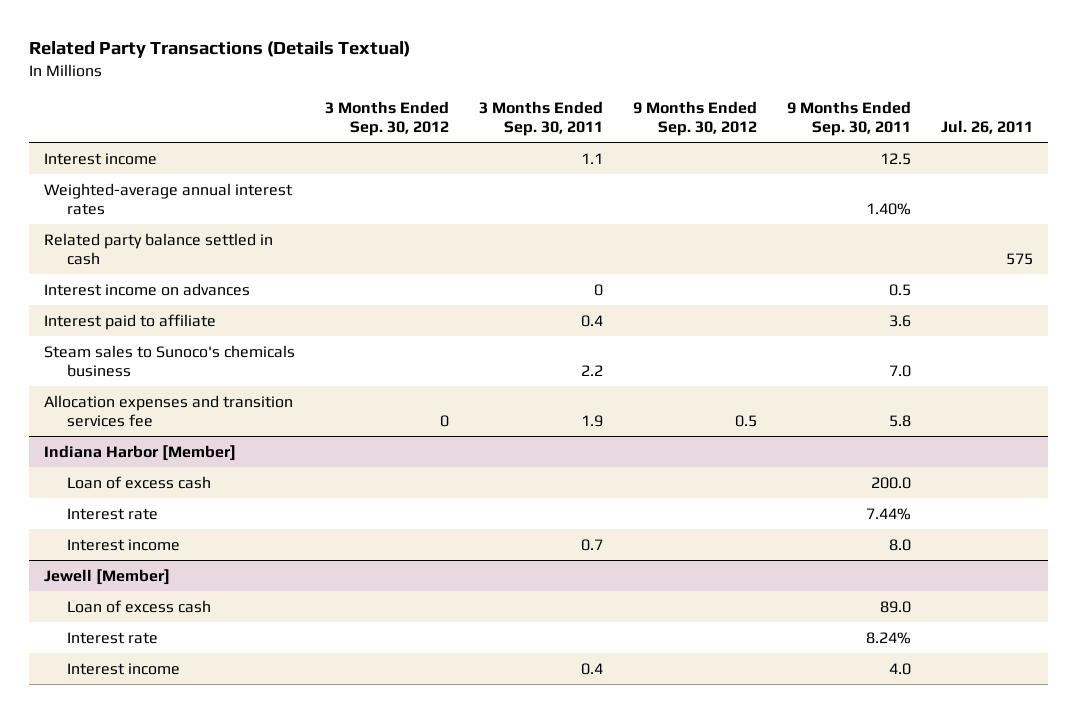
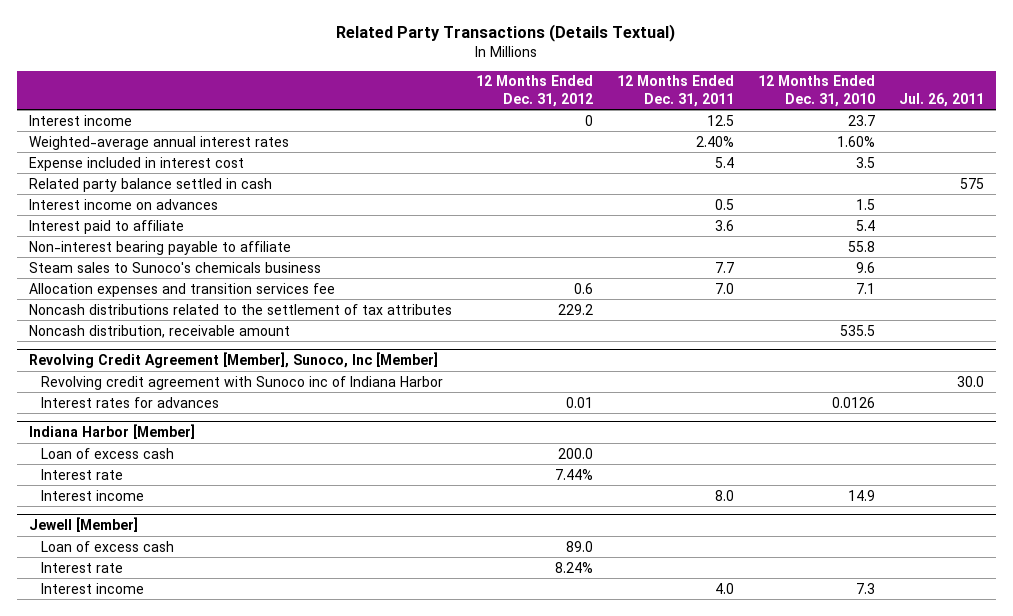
- | 3 Months Ended Sep. 30, 2012 | 3 Months Ended Sep. 30, 2011 | 9 Months Ended Sep. 30, 2012 | 9 Months Ended Sep. 30, 2011 | Jul. 26, 2011
+ | 12 Months Ended Dec. 31, 2012 | 12 Months Ended Dec. 31, 2011 | 12 Months Ended Dec. 31, 2010 | Jul. 26, 2011
+ Expense included in interest cost | | 5.4 | 3.5 |
+ Non-interest bearing payable to affiliate | | | 55.8 |
+ Noncash distributions related to the settlement of tax attributes | 229.2 | | |
+ Noncash distribution, receivable amount | | | 535.5 |
+ Revolving Credit Agreement [Member], Sunoco, Inc [Member]
+ Revolving credit agreement with Sunoco inc of Indiana Harbor | | | | 30.0
+ Interest rates for advances | 0.01 | | 0.0126 |

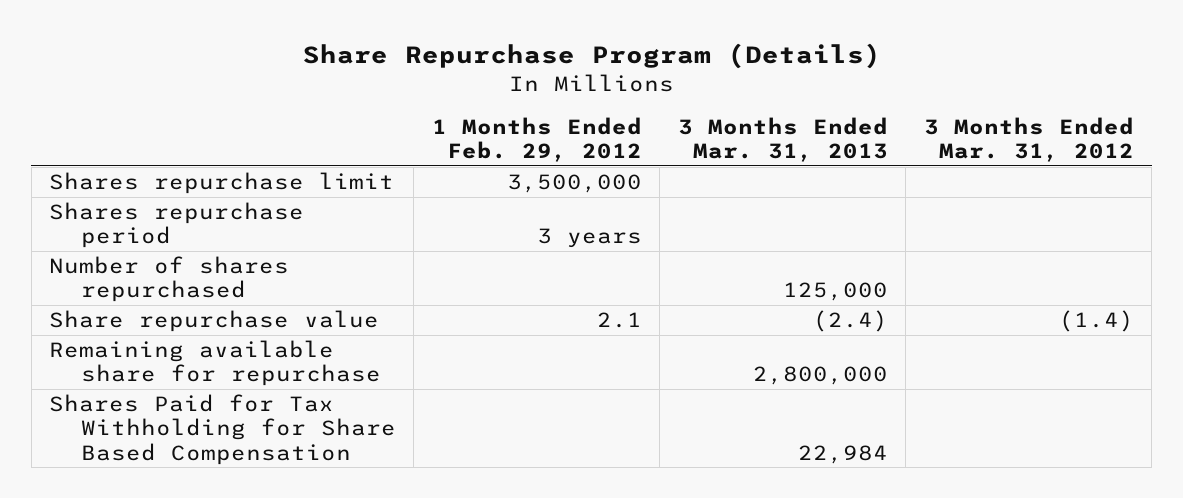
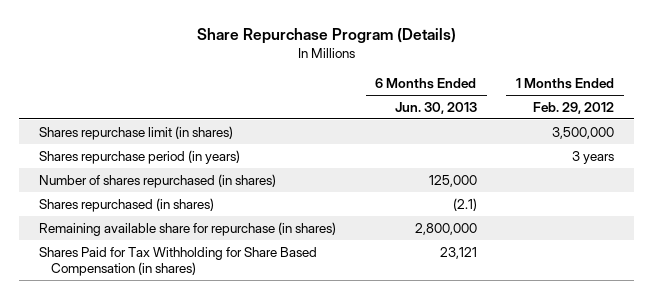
- | 1 Months Ended Feb. 29, 2012 | 3 Months Ended Mar. 31, 2013 | 3 Months Ended Mar. 31, 2012
+ | 6 Months Ended Jun. 30, 2013 | 1 Months Ended Feb. 29, 2012
- Shares repurchase limit | 3,500,000 | |
- Shares repurchase period | 3 years | |
- Number of shares repurchased | | 125,000 |
- Share repurchase value | 2.1 | (2.4) | (1.4)
- Remaining available share for repurchase | | 2,800,000 |
- Shares Paid for Tax Withholding for Share Based Compensation | | 22,984 |
+ Shares repurchase limit (in shares) | | 3,500,000
+ Shares repurchase period (in years) | | 3 years
+ Number of shares repurchased (in shares) | 125,000 |
+ Shares repurchased (in shares) | (2.1) |
+ Remaining available share for repurchase (in shares) | 2,800,000 |
+ Shares Paid for Tax Withholding for Share Based Compensation (in shares) | 23,121 |

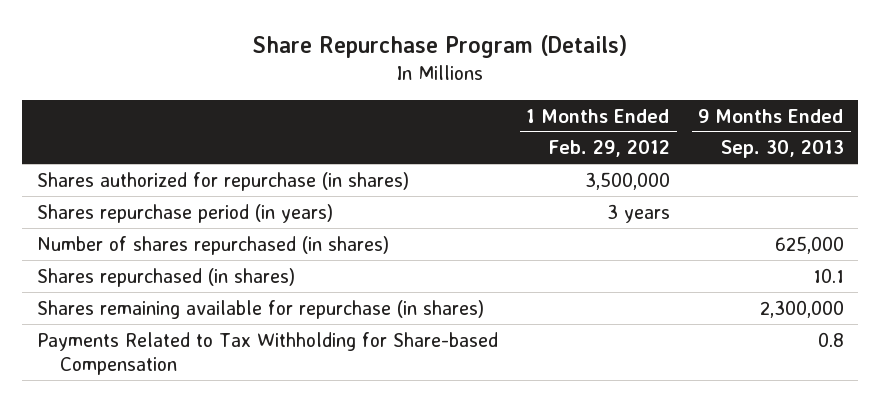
- | 6 Months Ended Jun. 30, 2013 | 1 Months Ended Feb. 29, 2012
+ | 1 Months Ended Feb. 29, 2012 | 9 Months Ended Sep. 30, 2013
- Shares repurchase limit (in shares) | | 3,500,000
+ Shares authorized for repurchase (in shares) | 3,500,000 |
- Remaining available share for repurchase (in shares) | 2,800,000 |
- Shares Paid for Tax Withholding for Share Based Compensation (in shares) | 23,121 |
+ Shares remaining available for repurchase (in shares) | | 2,300,000
+ Payments Related to Tax Withholding for Share-based Compensation | | 0.8

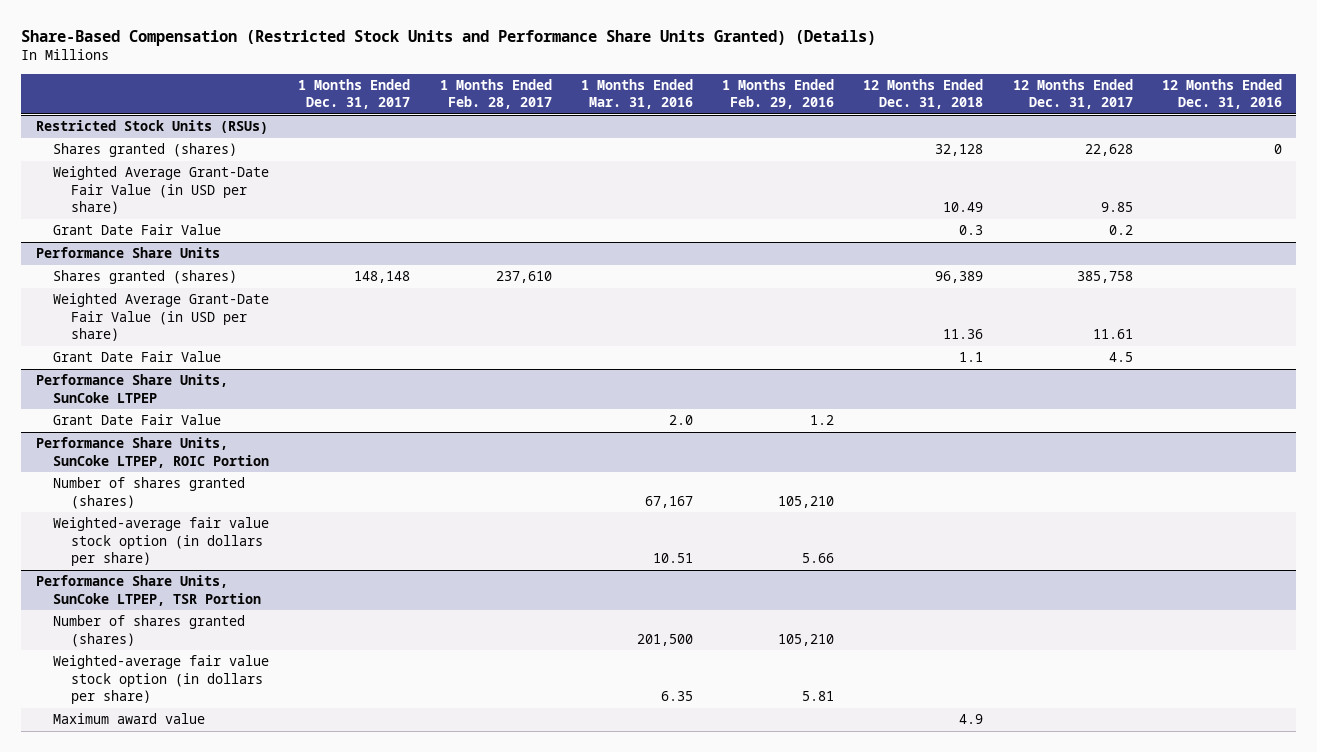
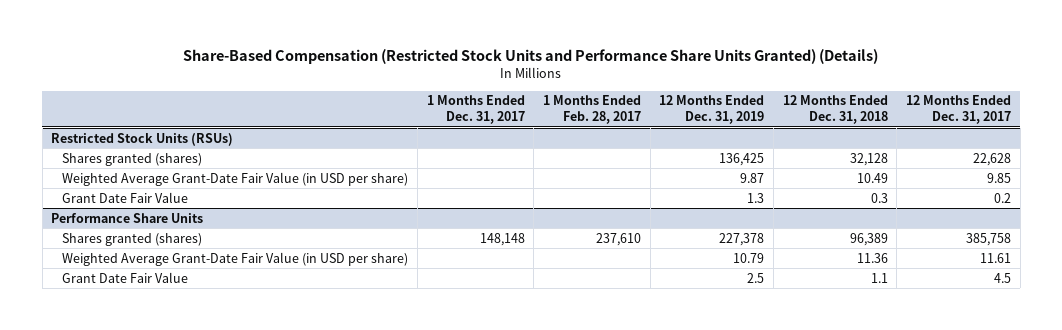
- | 1 Months Ended Dec. 31, 2017 | 1 Months Ended Feb. 28, 2017 | 1 Months Ended Mar. 31, 2016 | 1 Months Ended Feb. 29, 2016 | 12 Months Ended Dec. 31, 2018 | 12 Months Ended Dec. 31, 2017 | 12 Months Ended Dec. 31, 2016
+ | 1 Months Ended Dec. 31, 2017 | 1 Months Ended Feb. 28, 2017 | 12 Months Ended Dec. 31, 2019 | 12 Months Ended Dec. 31, 2018 | 12 Months Ended Dec. 31, 2017
- Performance Share Units, SunCoke LTPEP
- Grant Date Fair Value | | | 2.0 | 1.2 | | |
- Performance Share Units, SunCoke LTPEP, ROIC Portion
- Number of shares granted (shares) | | | 67,167 | 105,210 | | |
- Weighted-average fair value stock option (in dollars per share) | | | 10.51 | 5.66 | | |
- Performance Share Units, SunCoke LTPEP, TSR Portion
- Number of shares granted (shares) | | | 201,500 | 105,210 | | |
- Weighted-average fair value stock option (in dollars per share) | | | 6.35 | 5.81 | | |
- Maximum award value | | | | | 4.9 | |

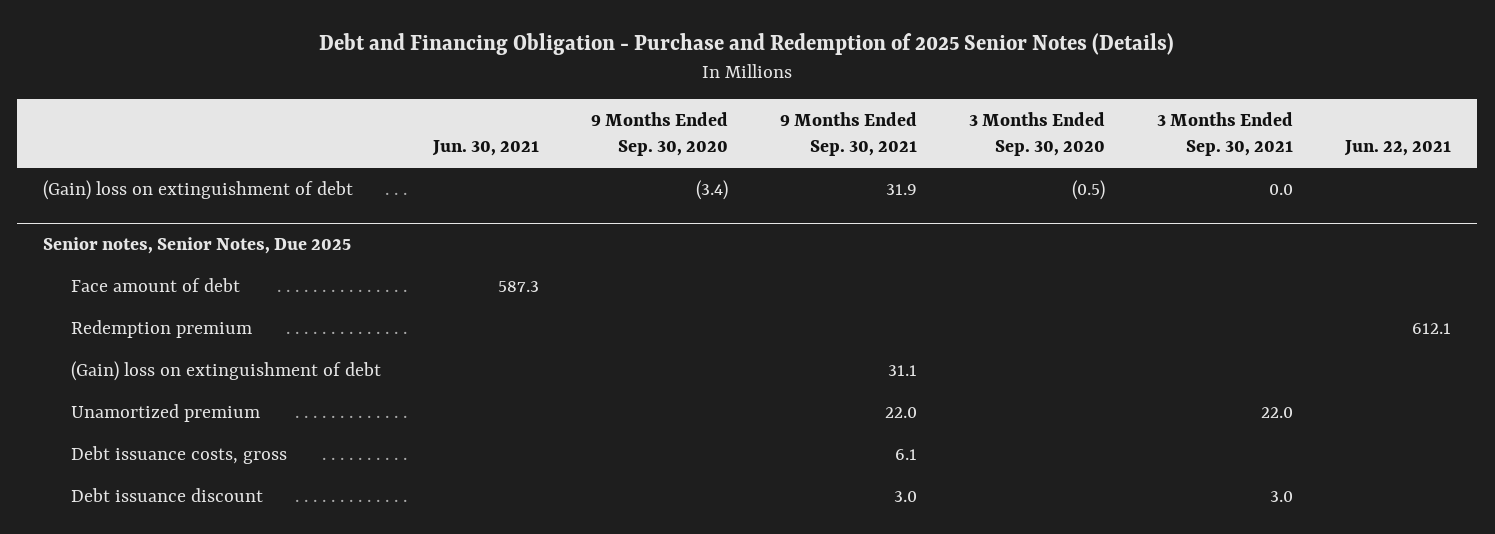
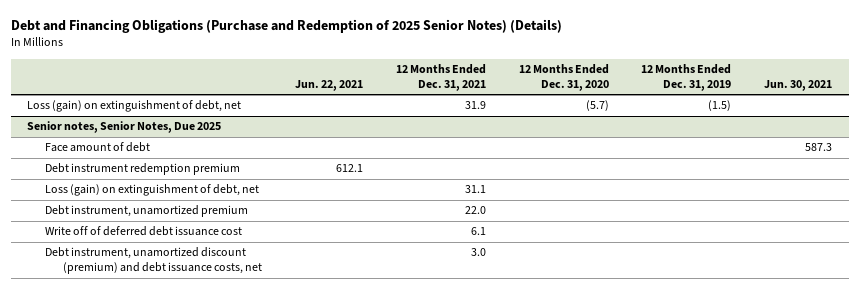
- Debt and Financing Obligation - Purchase and Redemption of 2025 Senior Notes (Details)
+ Debt and Financing Obligations (Purchase and Redemption of 2025 Senior Notes) (Details)
- | Jun. 30, 2021 | 9 Months Ended Sep. 30, 2020 | 9 Months Ended Sep. 30, 2021 | 3 Months Ended Sep. 30, 2020 | 3 Months Ended Sep. 30, 2021 | Jun. 22, 2021
+ | Jun. 22, 2021 | 12 Months Ended Dec. 31, 2021 | 12 Months Ended Dec. 31, 2020 | 12 Months Ended Dec. 31, 2019 | Jun. 30, 2021
- (Gain) loss on extinguishment of debt | | (3.4) | 31.9 | (0.5) | 0.0 |
+ Loss (gain) on extinguishment of debt, net | | 31.9 | (5.7) | (1.5) |
@ Senior notes, Senior Notes, Due 2025
- Redemption premium | | | | | | 612.1
- (Gain) loss on extinguishment of debt | | | 31.1 | | |
- Unamortized premium | | | 22.0 | | 22.0 |
- Debt issuance costs, gross | | | 6.1 | | |
- Debt issuance discount | | | 3.0 | | 3.0 |
+ Debt instrument redemption premium | 612.1 | | | |
+ Loss (gain) on extinguishment of debt, net | | 31.1 | | |
+ Debt instrument, unamortized premium | | 22.0 | | |
+ Write off of deferred debt issuance cost | | 6.1 | | |
+ Debt instrument, unamortized discount (premium) and debt issuance costs, net | | 3.0 | | |

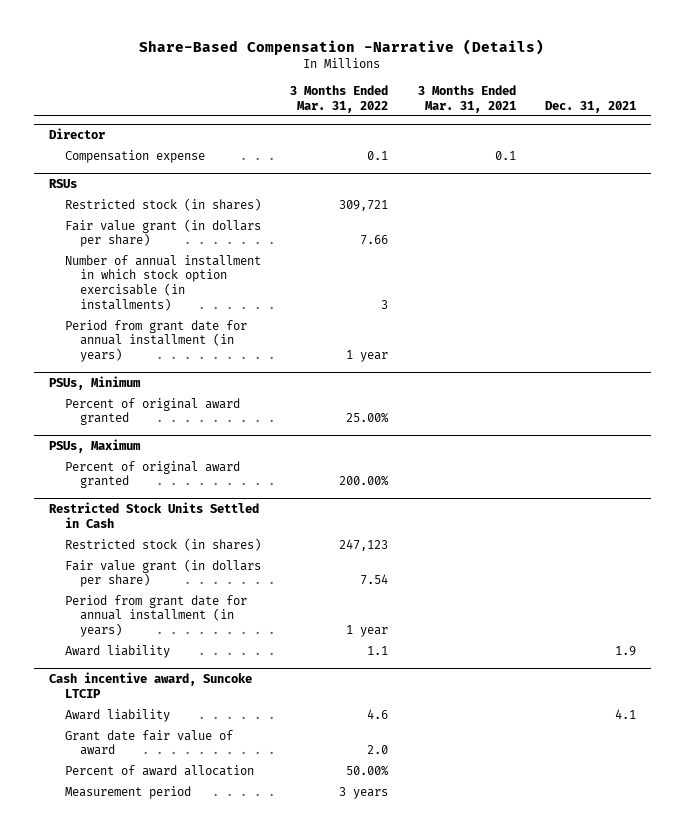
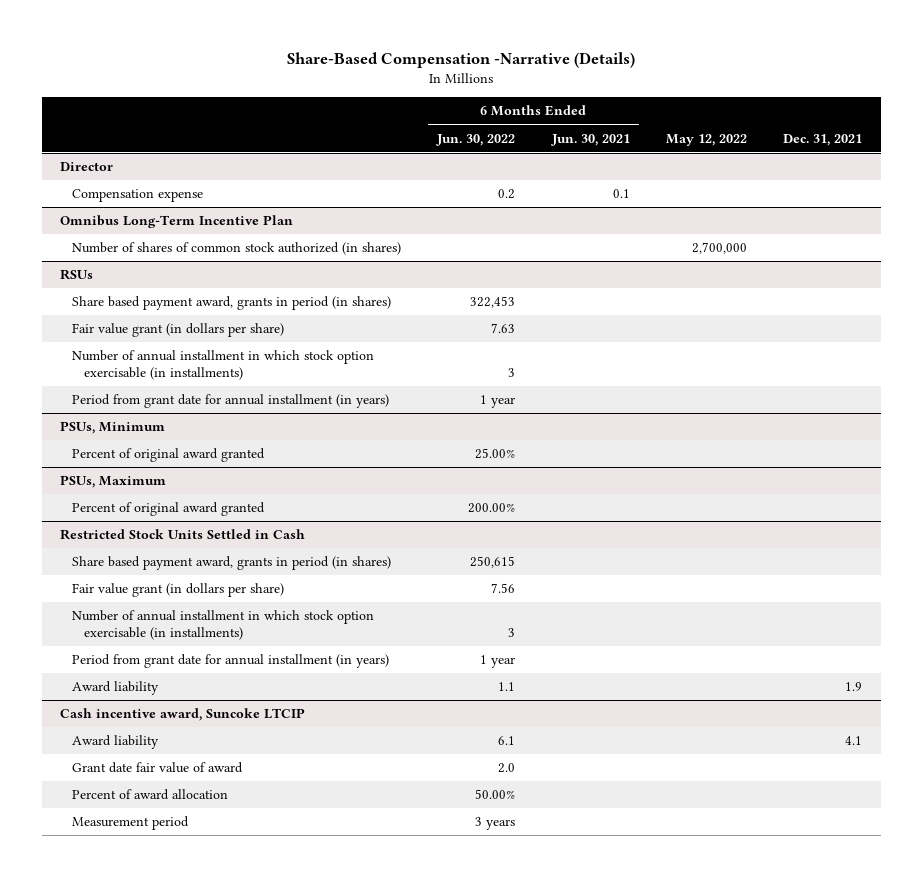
- | 3 Months Ended Mar. 31, 2022 | 3 Months Ended Mar. 31, 2021 | Dec. 31, 2021
+ | 6 Months Ended Jun. 30, 2022 | 6 Months Ended Jun. 30, 2021 | May 12, 2022 | Dec. 31, 2021
+ Omnibus Long-Term Incentive Plan
+ Number of shares of common stock authorized (in shares) | | | 2,700,000 |
@ RSUs
- Restricted stock (in shares) | 309,721 | |
+ Share based payment award, grants in period (in shares) | 322,453 | | |
@ Restricted Stock Units Settled in Cash
- Restricted stock (in shares) | 247,123 | |
+ Share based payment award, grants in period (in shares) | 250,615 | | |
+ Number of annual installment in which stock option exercisable (in installments) | 3 | | |

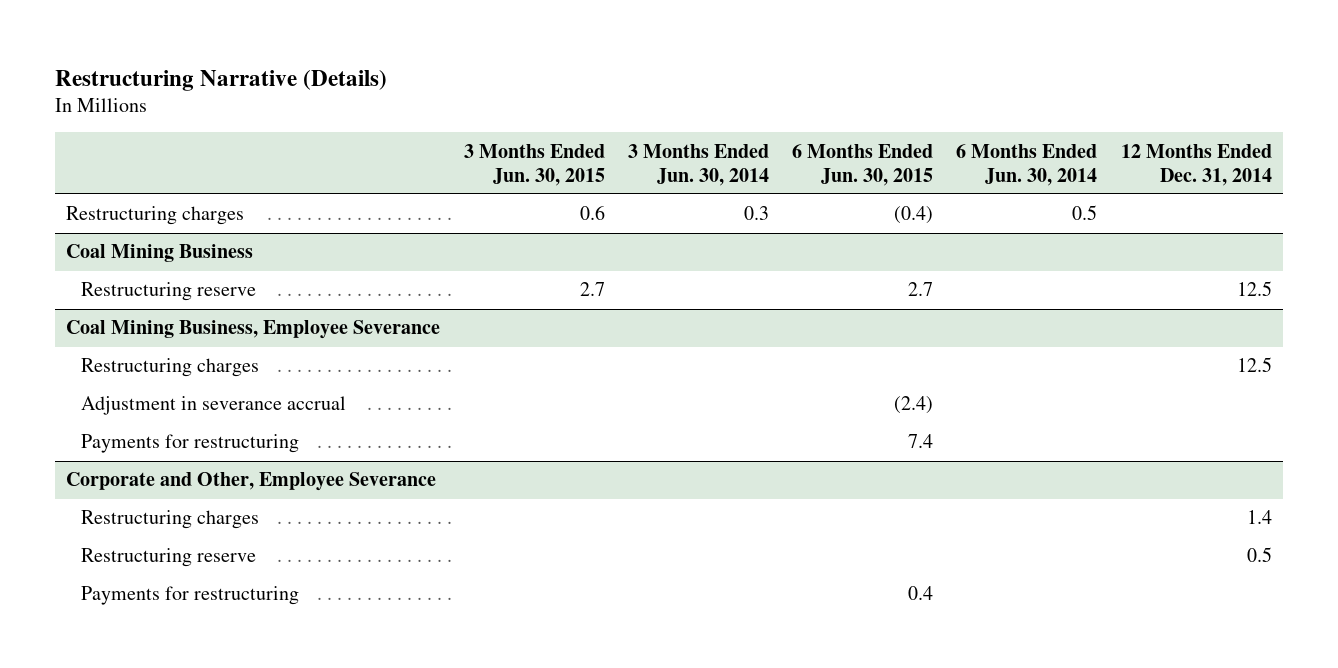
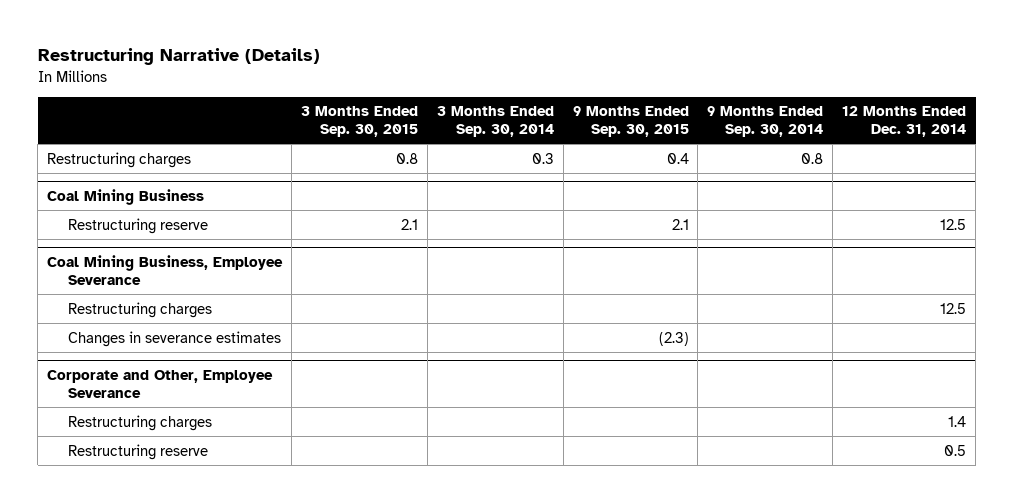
- | 3 Months Ended Jun. 30, 2015 | 3 Months Ended Jun. 30, 2014 | 6 Months Ended Jun. 30, 2015 | 6 Months Ended Jun. 30, 2014 | 12 Months Ended Dec. 31, 2014
+ | 3 Months Ended Sep. 30, 2015 | 3 Months Ended Sep. 30, 2014 | 9 Months Ended Sep. 30, 2015 | 9 Months Ended Sep. 30, 2014 | 12 Months Ended Dec. 31, 2014
@ Coal Mining Business, Employee Severance
- Adjustment in severance accrual | | | (2.4) | |
- Payments for restructuring | | | 7.4 | |
+ Changes in severance estimates | | | (2.3) | |
@ Corporate and Other, Employee Severance
- Payments for restructuring | | | 0.4 | |

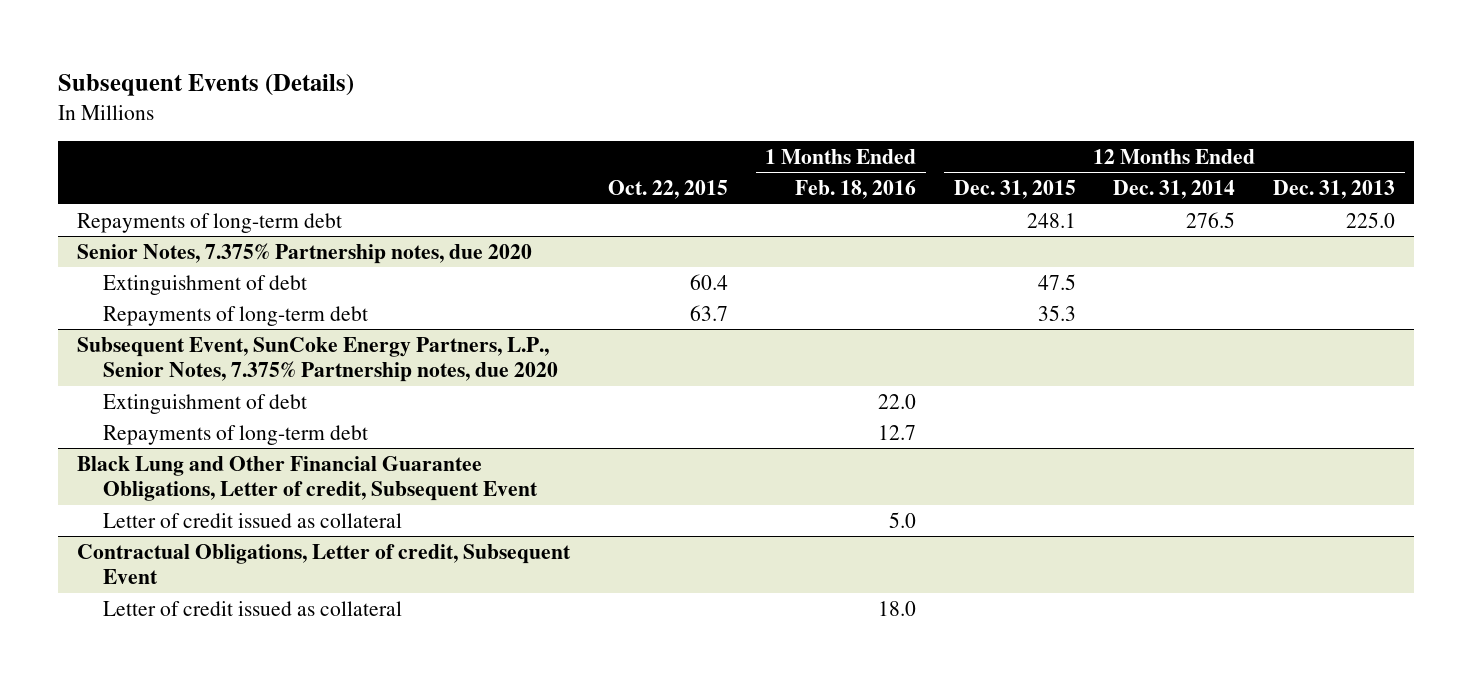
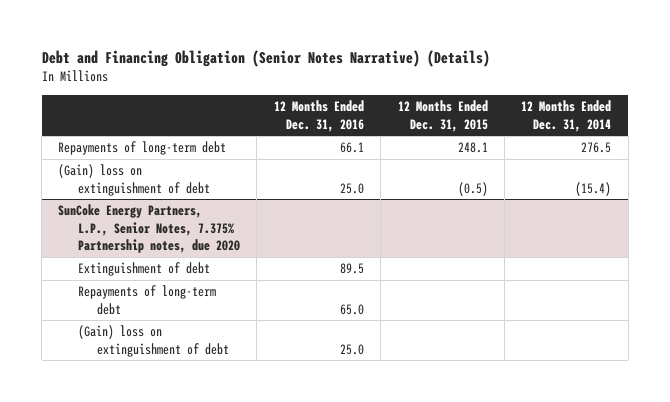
- Subsequent Events (Details)
+ Debt and Financing Obligation (Senior Notes Narrative) (Details)
- | Oct. 22, 2015 | 1 Months Ended Feb. 18, 2016 | 12 Months Ended Dec. 31, 2015 | 12 Months Ended Dec. 31, 2014 | 12 Months Ended Dec. 31, 2013
+ | 12 Months Ended Dec. 31, 2016 | 12 Months Ended Dec. 31, 2015 | 12 Months Ended Dec. 31, 2014
- Senior Notes, 7.375% Partnership notes, due 2020
- Extinguishment of debt | 60.4 | | 47.5 | |
- Repayments of long-term debt | 63.7 | | 35.3 | |
- Subsequent Event, SunCoke Energy Partners, L.P., Senior Notes, 7.375% Partnership notes, due 2020
+ (Gain) loss on extinguishment of debt | 25.0 | (0.5) | (15.4)
+ SunCoke Energy Partners, L.P., Senior Notes, 7.375% Partnership notes, due 2020
- Black Lung and Other Financial Guarantee Obligations, Letter of credit, Subsequent Event
- Letter of credit issued as collateral | | 5.0 | | |
- Contractual Obligations, Letter of credit, Subsequent Event
- Letter of credit issued as collateral | | 18.0 | | |
+ (Gain) loss on extinguishment of debt | 25.0 | |

